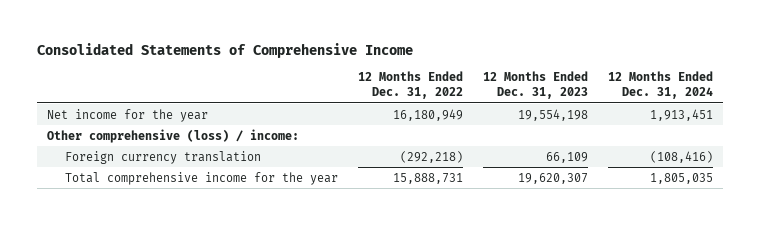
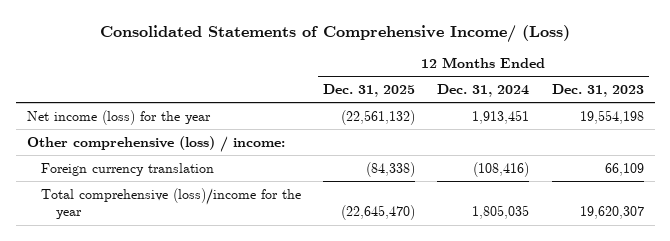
- Consolidated Statements of Comprehensive Income
+ Consolidated Statements of Comprehensive Income/ (Loss)
- | 12 Months Ended Dec. 31, 2022 | 12 Months Ended Dec. 31, 2023 | 12 Months Ended Dec. 31, 2024
+ | 12 Months Ended Dec. 31, 2025 | 12 Months Ended Dec. 31, 2024 | 12 Months Ended Dec. 31, 2023
- Net income for the year | 16,180,949 | 19,554,198 | 1,913,451
+ Net income (loss) for the year | (22,561,132) | 1,913,451 | 19,554,198
- Total comprehensive income for the year | 15,888,731 | 19,620,307 | 1,805,035
+ Total comprehensive (loss)/income for the year | (22,645,470) | 1,805,035 | 19,620,307

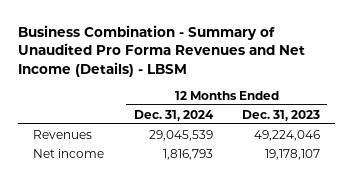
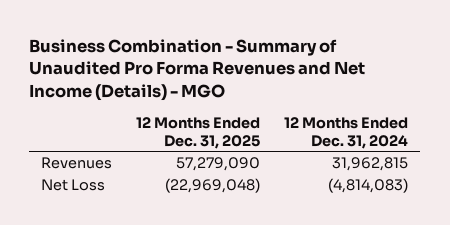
- Business Combination - Summary of Unaudited Pro Forma Revenues and Net Income (Details) - LBSM
+ Business Combination - Summary of Unaudited Pro Forma Revenues and Net Income (Details) - MGO
- | 12 Months Ended Dec. 31, 2024 | 12 Months Ended Dec. 31, 2023
+ | 12 Months Ended Dec. 31, 2025 | 12 Months Ended Dec. 31, 2024
- Revenues | 29,045,539 | 49,224,046
- Net income | 1,816,793 | 19,178,107
+ Revenues | 57,279,090 | 31,962,815
+ Net Loss | (22,969,048) | (4,814,083)

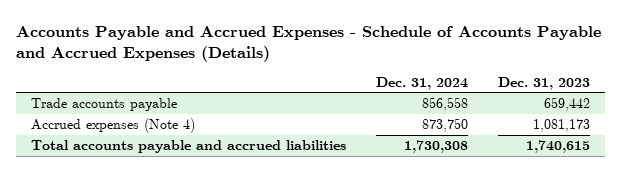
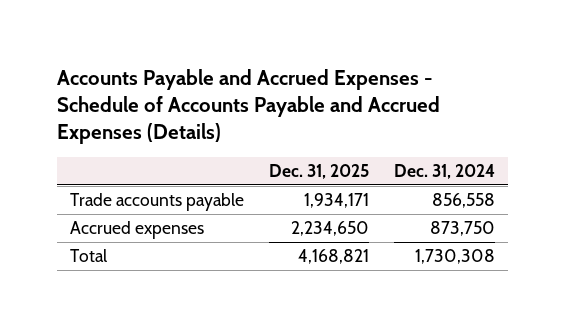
- | Dec. 31, 2024 | Dec. 31, 2023
+ | Dec. 31, 2025 | Dec. 31, 2024
- Accrued expenses (Note 4) | 873,750 | 1,081,173
- Total accounts payable and accrued liabilities | 1,730,308 | 1,740,615
+ Accrued expenses | 2,234,650 | 873,750
+ Total | 4,168,821 | 1,730,308

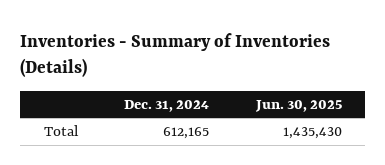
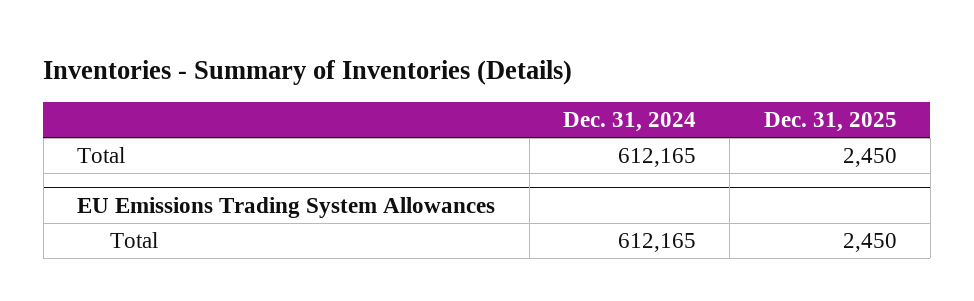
- | Dec. 31, 2024 | Jun. 30, 2025
+ | Dec. 31, 2024 | Dec. 31, 2025
+ EU Emissions Trading System Allowances
+ Total | 612,165 | 2,450

